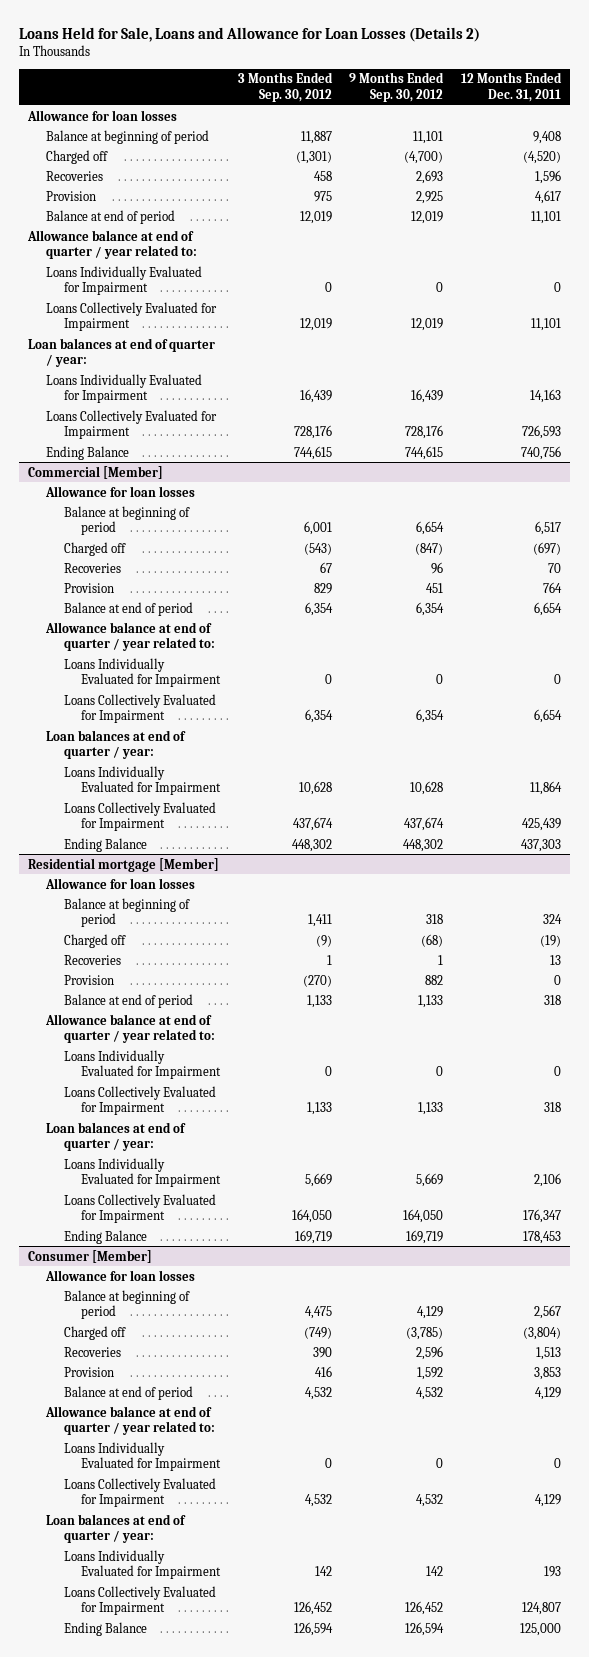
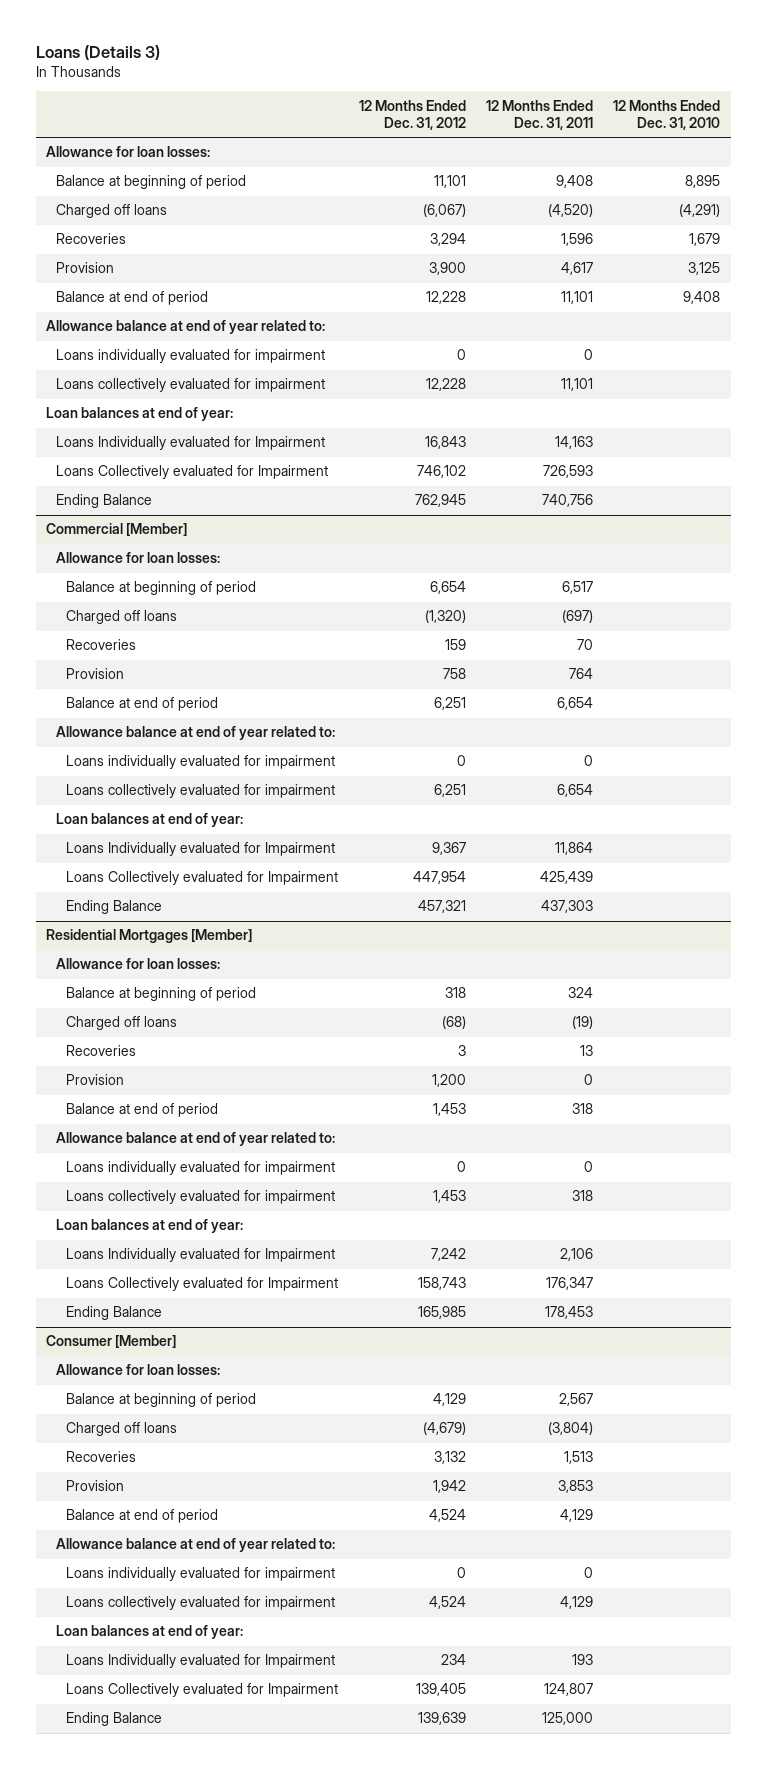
- Loans Held for Sale, Loans and Allowance for Loan Losses (Details 2)
+ Loans (Details 3)
- | 3 Months Ended Sep. 30, 2012 | 9 Months Ended Sep. 30, 2012 | 12 Months Ended Dec. 31, 2011
+ | 12 Months Ended Dec. 31, 2012 | 12 Months Ended Dec. 31, 2011 | 12 Months Ended Dec. 31, 2010
- Allowance for loan losses
+ Allowance for loan losses:
- Charged off | (1,301) | (4,700) | (4,520)
+ Charged off loans | (6,067) | (4,520) | (4,291)
- Allowance balance at end of quarter / year related to:
- Loans Individually Evaluated for Impairment | 0 | 0 | 0
- Loans Collectively Evaluated for Impairment | 12,019 | 12,019 | 11,101
- Loan balances at end of quarter / year:
- Loans Individually Evaluated for Impairment | 16,439 | 16,439 | 14,163
- Loans Collectively Evaluated for Impairment | 728,176 | 728,176 | 726,593
+ Allowance balance at end of year related to:
+ Loans individually evaluated for impairment | 0 | 0 |
+ Loans collectively evaluated for impairment | 12,228 | 11,101 |
+ Loan balances at end of year:
+ Loans Individually evaluated for Impairment | 16,843 | 14,163 |
+ Loans Collectively evaluated for Impairment | 746,102 | 726,593 |
@ Commercial [Member]
- Allowance for loan losses
+ Allowance for loan losses:
- Charged off | (543) | (847) | (697)
+ Charged off loans | (1,320) | (697) |
- Allowance balance at end of quarter / year related to:
- Loans Individually Evaluated for Impairment | 0 | 0 | 0
- Loans Collectively Evaluated for Impairment | 6,354 | 6,354 | 6,654
- Loan balances at end of quarter / year:
- Loans Individually Evaluated for Impairment | 10,628 | 10,628 | 11,864
- Loans Collectively Evaluated for Impairment | 437,674 | 437,674 | 425,439
+ Allowance balance at end of year related to:
+ Loans individually evaluated for impairment | 0 | 0 |
+ Loans collectively evaluated for impairment | 6,251 | 6,654 |
+ Loan balances at end of year:
+ Loans Individually evaluated for Impairment | 9,367 | 11,864 |
+ Loans Collectively evaluated for Impairment | 447,954 | 425,439 |
- Residential mortgage [Member]
- Allowance for loan losses
+ Residential Mortgages [Member]
+ Allowance for loan losses:
- Charged off | (9) | (68) | (19)
+ Charged off loans | (68) | (19) |
- Allowance balance at end of quarter / year related to:
- Loans Individually Evaluated for Impairment | 0 | 0 | 0
- Loans Collectively Evaluated for Impairment | 1,133 | 1,133 | 318
- Loan balances at end of quarter / year:
- Loans Individually Evaluated for Impairment | 5,669 | 5,669 | 2,106
- Loans Collectively Evaluated for Impairment | 164,050 | 164,050 | 176,347
+ Allowance balance at end of year related to:
+ Loans individually evaluated for impairment | 0 | 0 |
+ Loans collectively evaluated for impairment | 1,453 | 318 |
+ Loan balances at end of year:
+ Loans Individually evaluated for Impairment | 7,242 | 2,106 |
+ Loans Collectively evaluated for Impairment | 158,743 | 176,347 |
@ Consumer [Member]
- Allowance for loan losses
+ Allowance for loan losses:
- Charged off | (749) | (3,785) | (3,804)
+ Charged off loans | (4,679) | (3,804) |
- Allowance balance at end of quarter / year related to:
- Loans Individually Evaluated for Impairment | 0 | 0 | 0
- Loans Collectively Evaluated for Impairment | 4,532 | 4,532 | 4,129
- Loan balances at end of quarter / year:
- Loans Individually Evaluated for Impairment | 142 | 142 | 193
- Loans Collectively Evaluated for Impairment | 126,452 | 126,452 | 124,807
+ Allowance balance at end of year related to:
+ Loans individually evaluated for impairment | 0 | 0 |
+ Loans collectively evaluated for impairment | 4,524 | 4,129 |
+ Loan balances at end of year:
+ Loans Individually evaluated for Impairment | 234 | 193 |
+ Loans Collectively evaluated for Impairment | 139,405 | 124,807 |

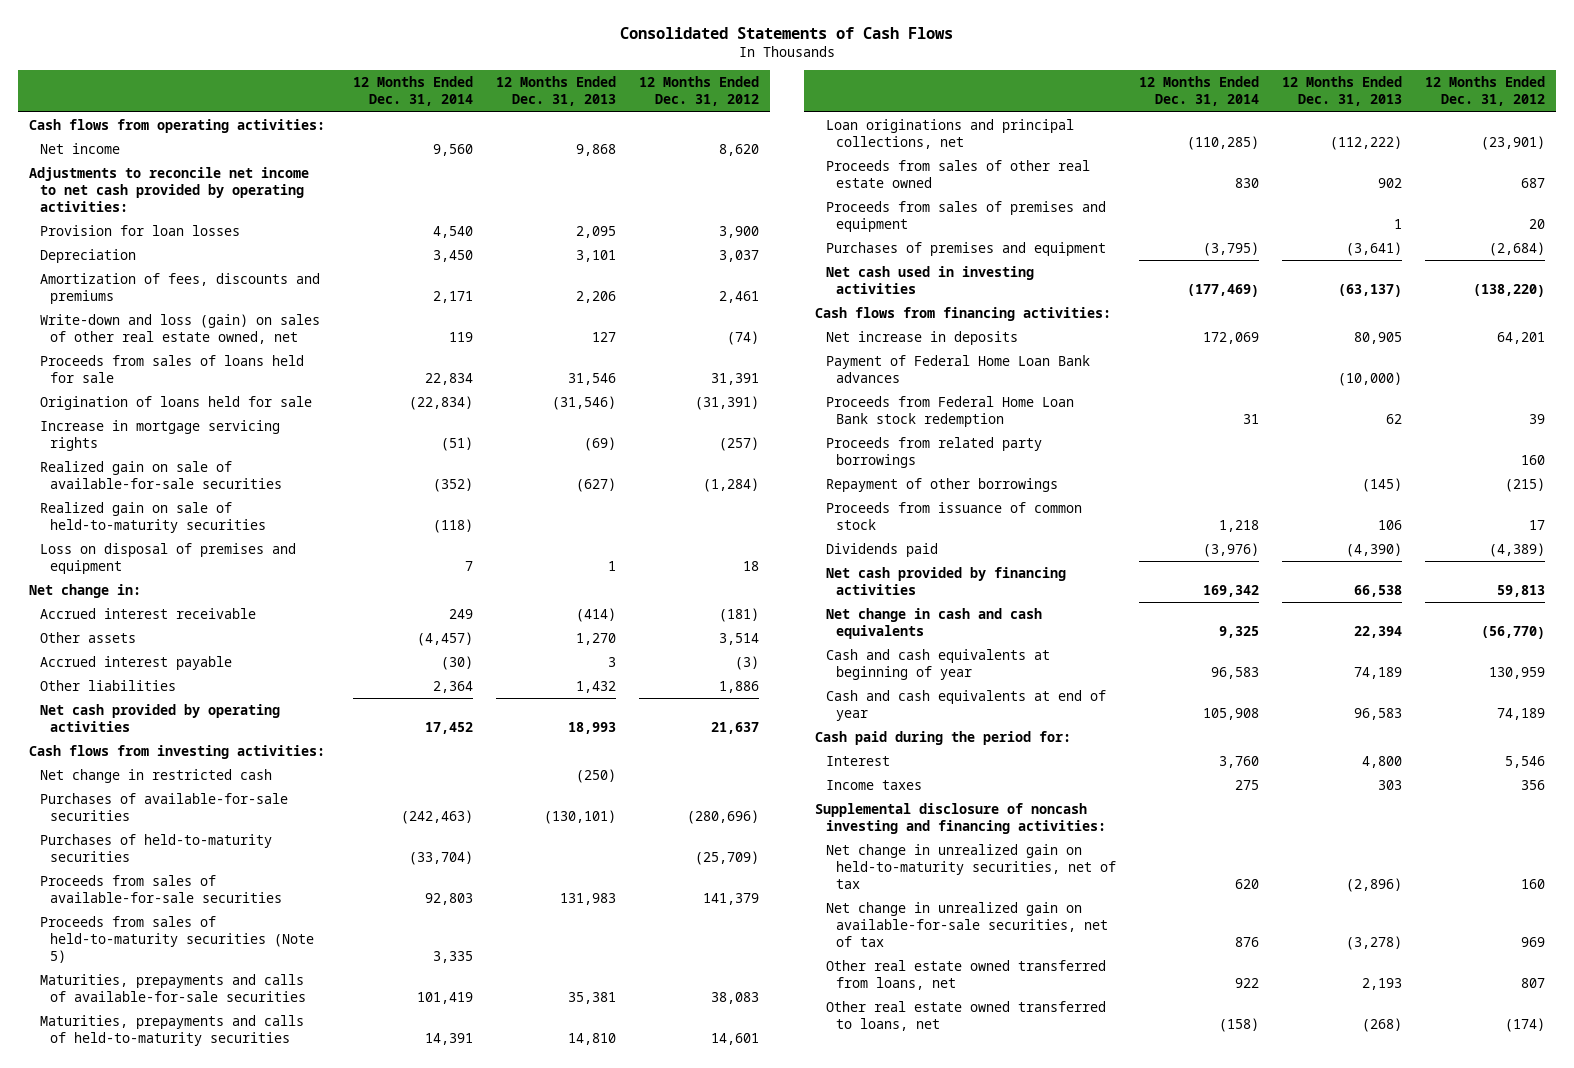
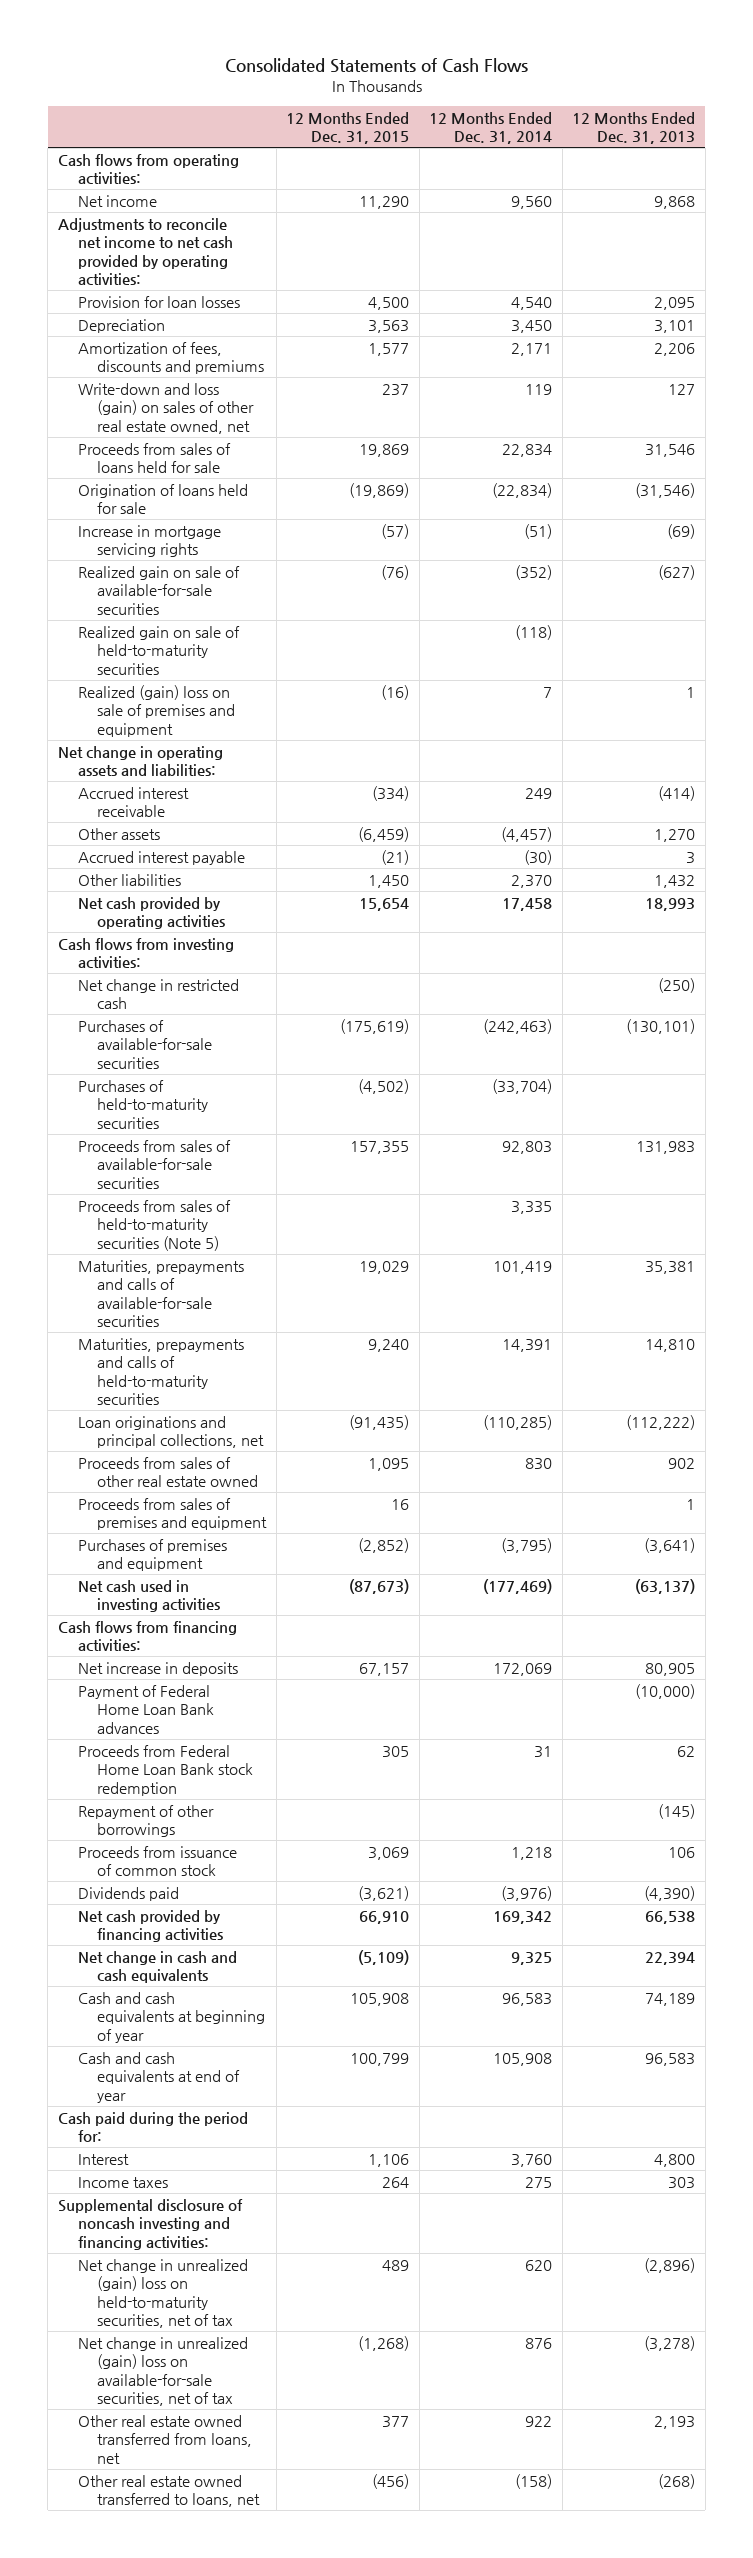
- | 12 Months Ended Dec. 31, 2014 | 12 Months Ended Dec. 31, 2013 | 12 Months Ended Dec. 31, 2012
+ | 12 Months Ended Dec. 31, 2015 | 12 Months Ended Dec. 31, 2014 | 12 Months Ended Dec. 31, 2013
- Loss on disposal of premises and equipment | 7 | 1 | 18
- Net change in:
+ Realized (gain) loss on sale of premises and equipment | (16) | 7 | 1
+ Net change in operating assets and liabilities:
- Other liabilities | 2,364 | 1,432 | 1,886
- Net cash provided by operating activities | 17,452 | 18,993 | 21,637
+ Other liabilities | 1,450 | 2,370 | 1,432
+ Net cash provided by operating activities | 15,654 | 17,458 | 18,993
- Proceeds from related party borrowings | | | 160
- Net change in unrealized gain on held-to-maturity securities, net of tax | 620 | (2,896) | 160
- Net change in unrealized gain on available-for-sale securities, net of tax | 876 | (3,278) | 969
+ Net change in unrealized (gain) loss on held-to-maturity securities, net of tax | 489 | 620 | (2,896)
+ Net change in unrealized (gain) loss on available-for-sale securities, net of tax | (1,268) | 876 | (3,278)

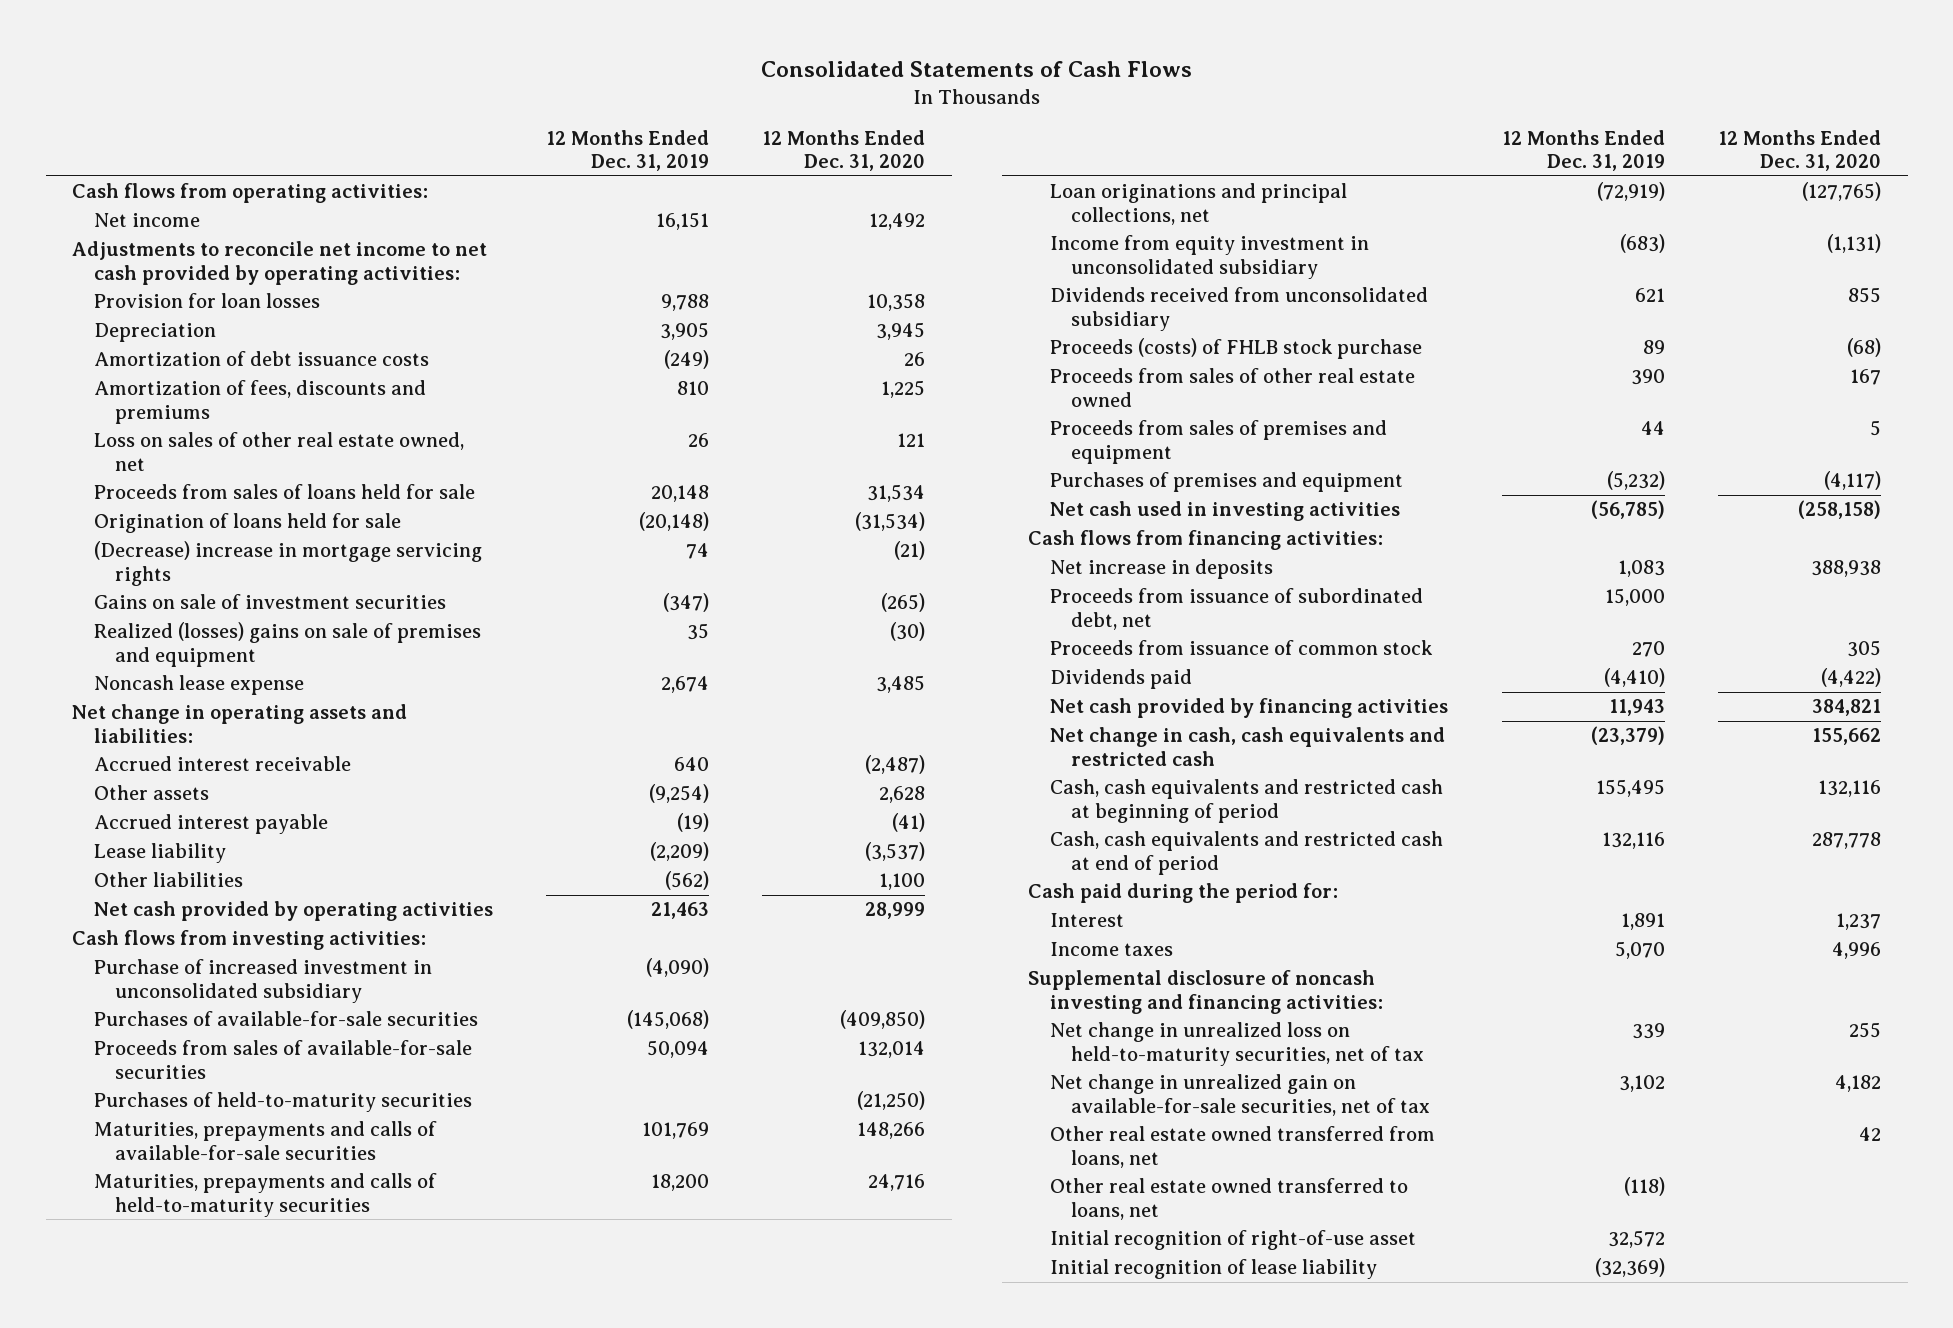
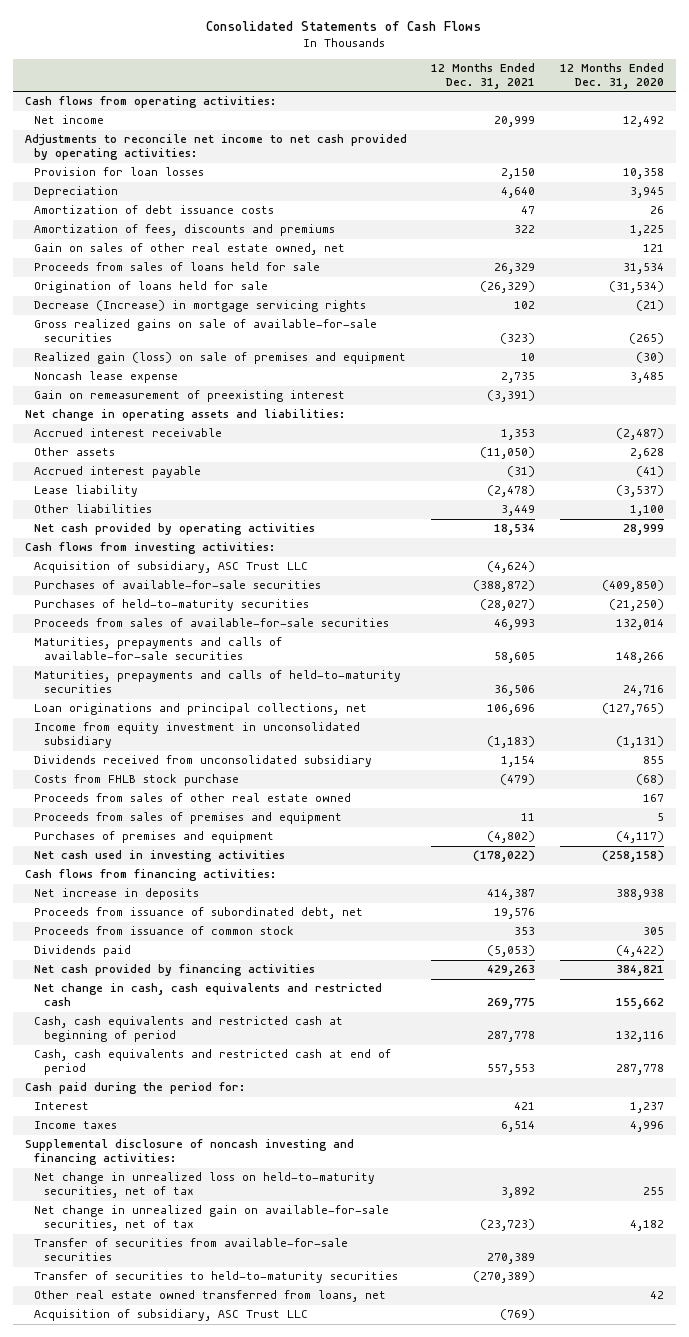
- | 12 Months Ended Dec. 31, 2019 | 12 Months Ended Dec. 31, 2020
+ | 12 Months Ended Dec. 31, 2021 | 12 Months Ended Dec. 31, 2020
- Loss on sales of other real estate owned, net | 26 | 121
+ Gain on sales of other real estate owned, net | | 121
- (Decrease) increase in mortgage servicing rights | 74 | (21)
- Gains on sale of investment securities | (347) | (265)
- Realized (losses) gains on sale of premises and equipment | 35 | (30)
+ Decrease (Increase) in mortgage servicing rights | 102 | (21)
+ Gross realized gains on sale of available-for-sale securities | (323) | (265)
+ Realized gain (loss) on sale of premises and equipment | 10 | (30)
+ Gain on remeasurement of preexisting interest | (3,391) |
- Purchase of increased investment in unconsolidated subsidiary | (4,090) |
+ Acquisition of subsidiary, ASC Trust LLC | (4,624) |
moved down: Proceeds from sales of available-for-sale securities | 46,993 | 132,014
- Proceeds (costs) of FHLB stock purchase | 89 | (68)
+ Costs from FHLB stock purchase | (479) | (68)
+ Transfer of securities from available-for-sale securities | 270,389 |
+ Transfer of securities to held-to-maturity securities | (270,389) |
- Other real estate owned transferred to loans, net | (118) |
- Initial recognition of right-of-use asset | 32,572 |
- Initial recognition of lease liability | (32,369) |
+ Acquisition of subsidiary, ASC Trust LLC | (769) |

